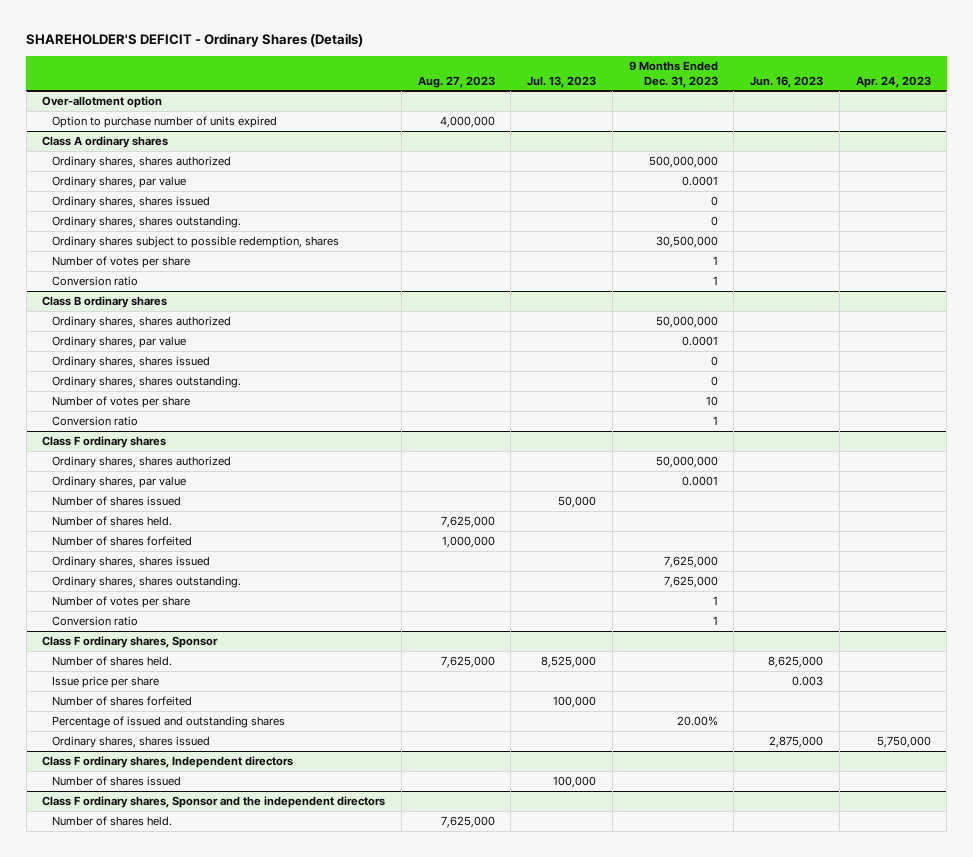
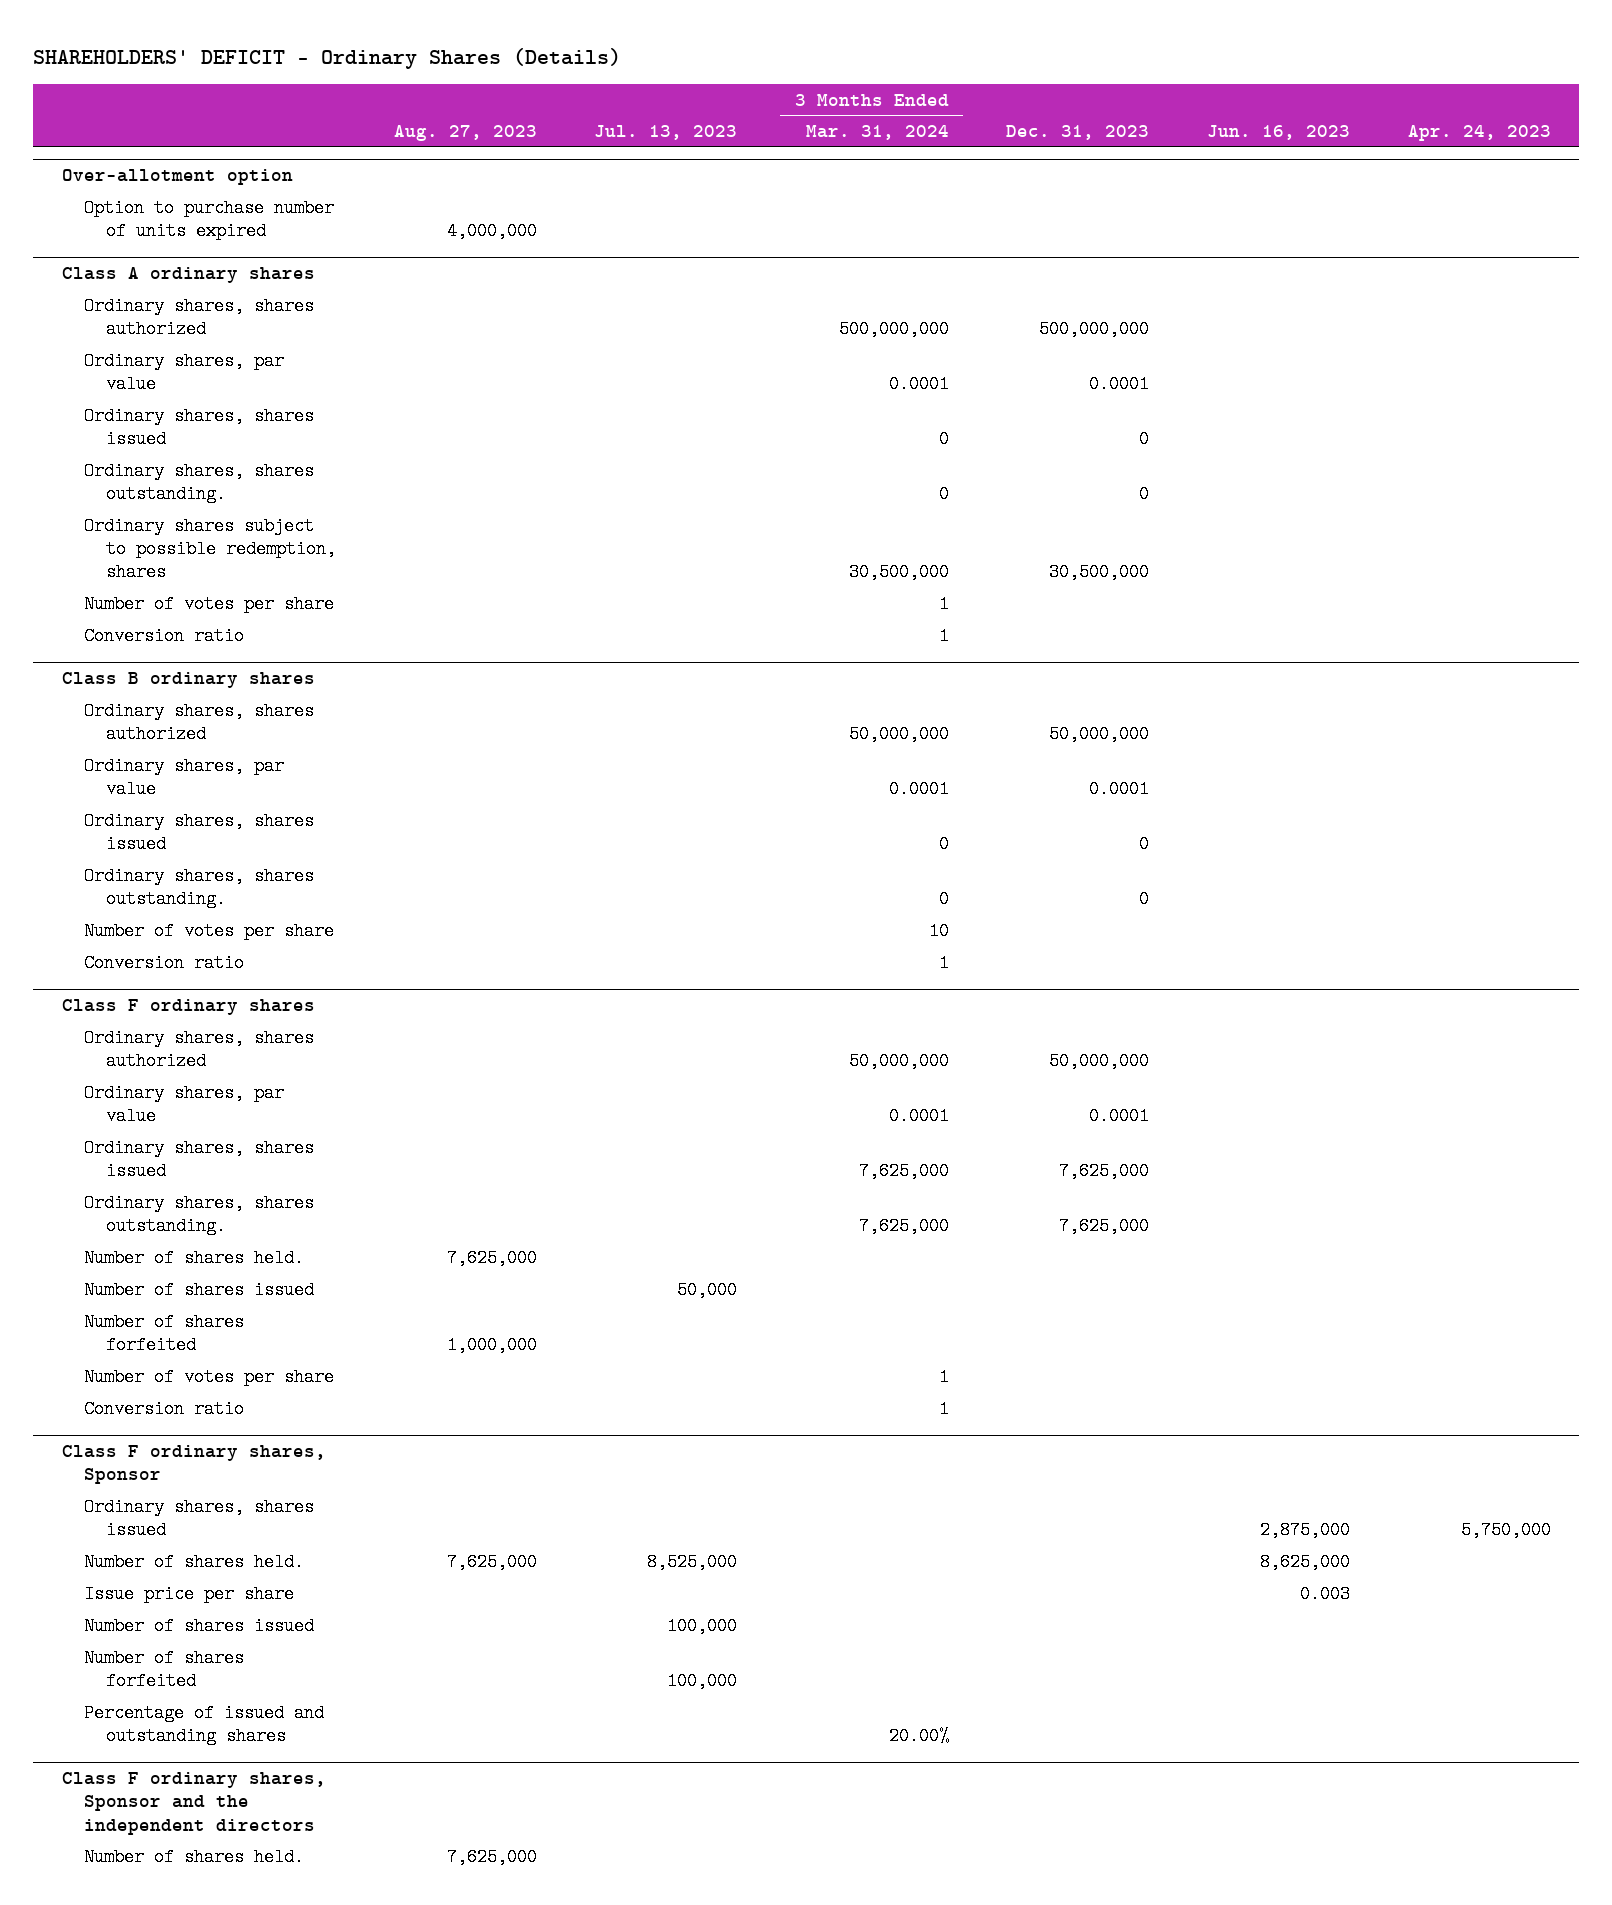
- SHAREHOLDER'S DEFICIT - Ordinary Shares (Details)
+ SHAREHOLDERS' DEFICIT - Ordinary Shares (Details)
- | Aug. 27, 2023 | Jul. 13, 2023 | 9 Months Ended Dec. 31, 2023 | Jun. 16, 2023 | Apr. 24, 2023
+ | Aug. 27, 2023 | Jul. 13, 2023 | 3 Months Ended Mar. 31, 2024 | Dec. 31, 2023 | Jun. 16, 2023 | Apr. 24, 2023
@ Class F ordinary shares
moved down: Number of shares held. | 7,625,000 | | | | |
moved down: Number of shares issued | | 50,000 | | | |
moved down: Number of shares forfeited | 1,000,000 | | | | |
@ Class F ordinary shares, Sponsor
moved up: Ordinary shares, shares issued | | | | | 2,875,000 | 5,750,000
+ Number of shares issued | | 100,000 | | | |
- Class F ordinary shares, Independent directors
- Number of shares issued | | 100,000 | | |

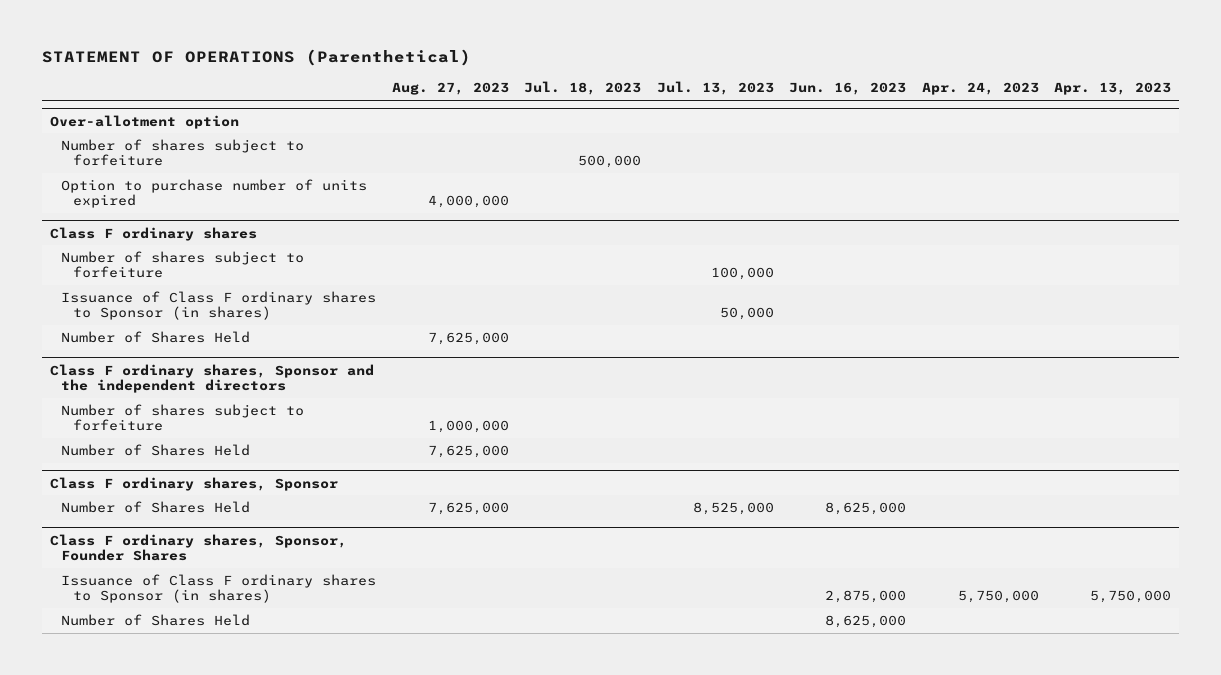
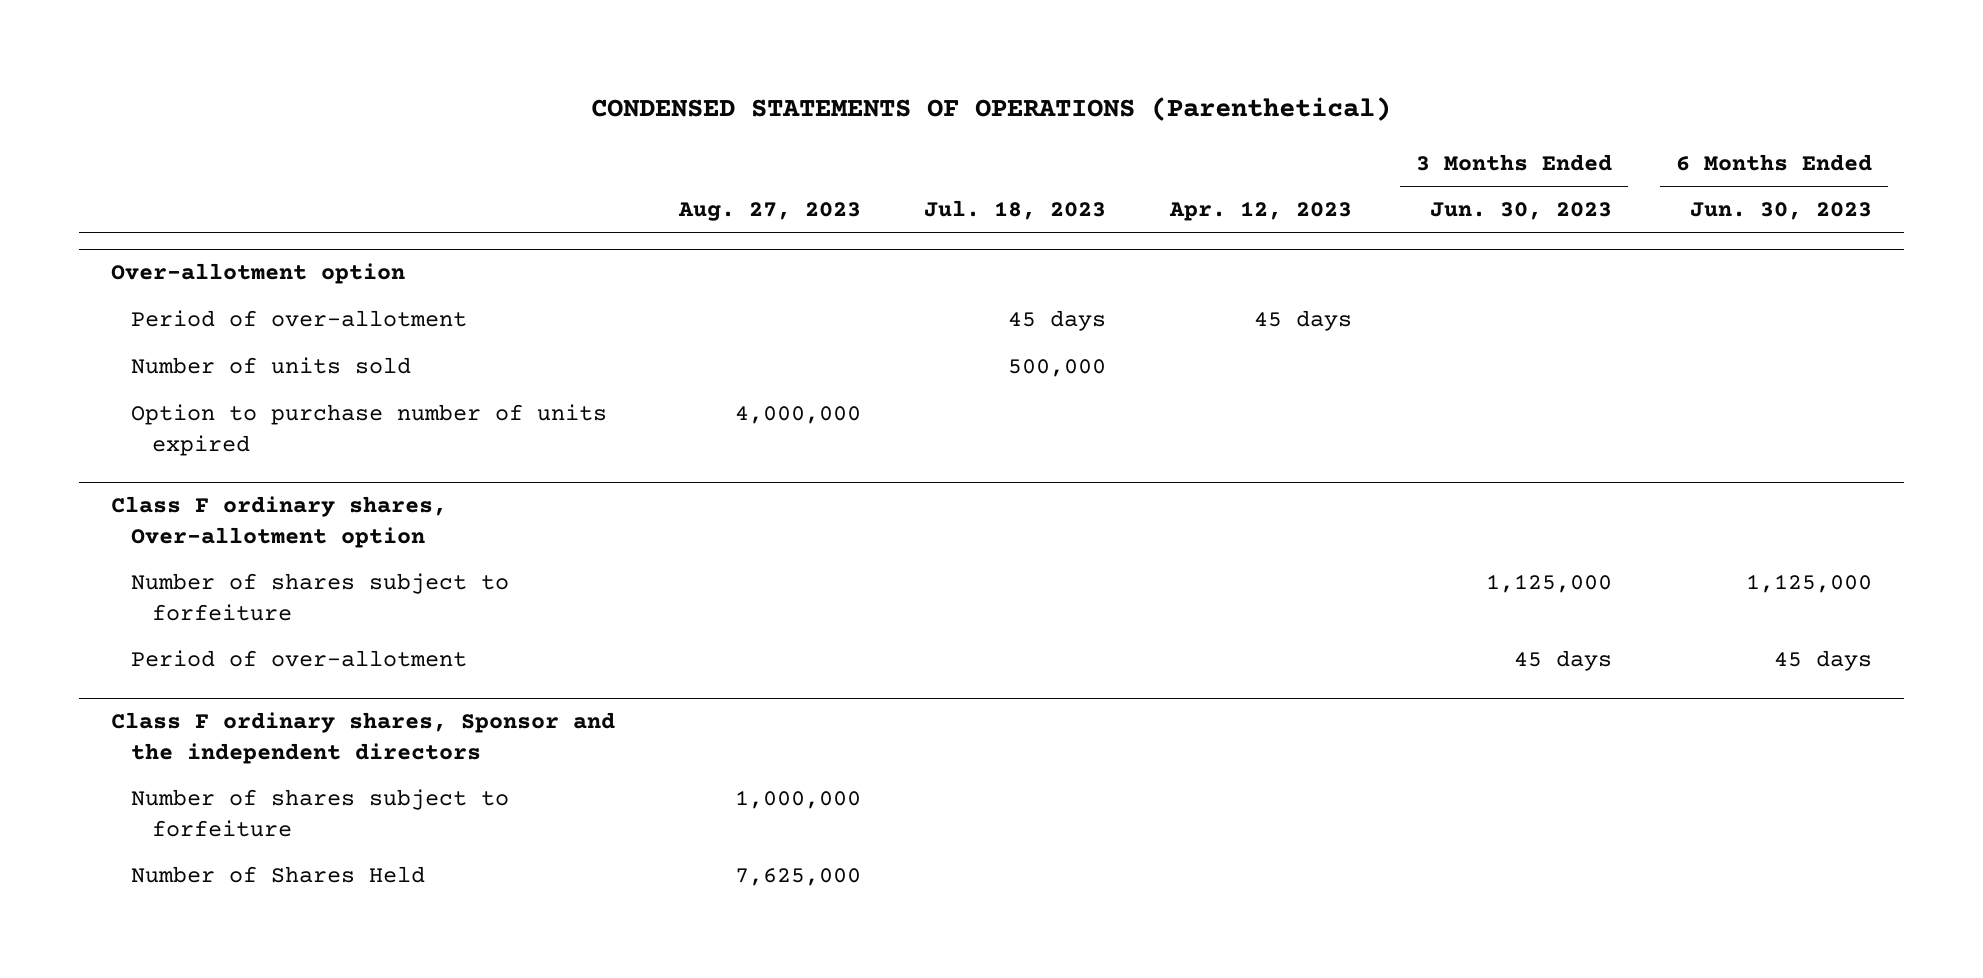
- STATEMENT OF OPERATIONS (Parenthetical)
+ CONDENSED STATEMENTS OF OPERATIONS (Parenthetical)
- | Aug. 27, 2023 | Jul. 18, 2023 | Jul. 13, 2023 | Jun. 16, 2023 | Apr. 24, 2023 | Apr. 13, 2023
+ | Aug. 27, 2023 | Jul. 18, 2023 | Apr. 12, 2023 | 3 Months Ended Jun. 30, 2023 | 6 Months Ended Jun. 30, 2023
@ Over-allotment option
- Number of shares subject to forfeiture | | 500,000 | | | |
+ Period of over-allotment | | 45 days | 45 days | |
+ Number of units sold | | 500,000 | | |
- Class F ordinary shares
+ Class F ordinary shares, Over-allotment option
- Issuance of Class F ordinary shares to Sponsor (in shares) | | | 50,000 | | |
- Number of Shares Held | 7,625,000 | | | | |
+ Period of over-allotment | | | | 45 days | 45 days
- Class F ordinary shares, Sponsor
- Number of Shares Held | 7,625,000 | | 8,525,000 | 8,625,000 | |
- Class F ordinary shares, Sponsor, Founder Shares
- Issuance of Class F ordinary shares to Sponsor (in shares) | | | | 2,875,000 | 5,750,000 | 5,750,000
- Number of Shares Held | | | | 8,625,000 | |

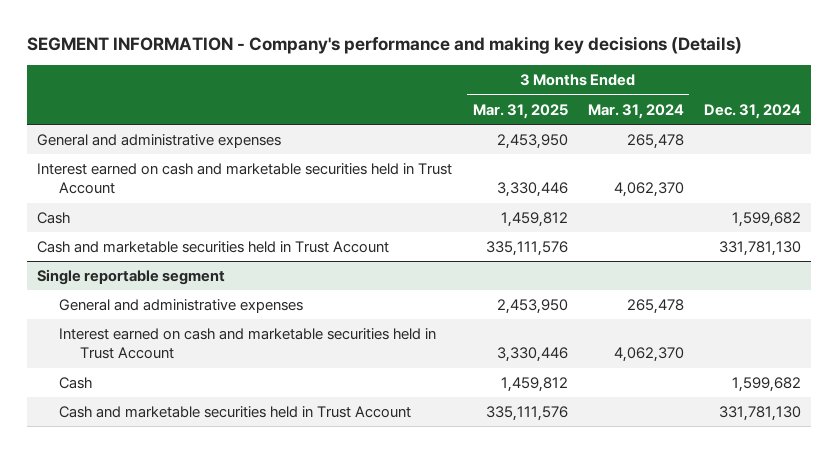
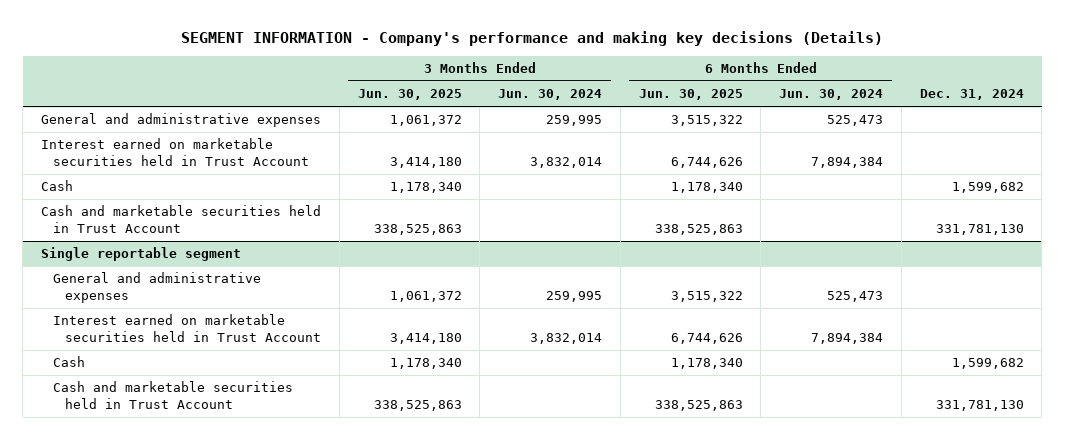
- | 3 Months Ended Mar. 31, 2025 | 3 Months Ended Mar. 31, 2024 | Dec. 31, 2024
+ | 3 Months Ended Jun. 30, 2025 | 3 Months Ended Jun. 30, 2024 | 6 Months Ended Jun. 30, 2025 | 6 Months Ended Jun. 30, 2024 | Dec. 31, 2024
- Interest earned on cash and marketable securities held in Trust Account | 3,330,446 | 4,062,370 |
+ Interest earned on marketable securities held in Trust Account | 3,414,180 | 3,832,014 | 6,744,626 | 7,894,384 |
@ Single reportable segment
- Interest earned on cash and marketable securities held in Trust Account | 3,330,446 | 4,062,370 |
+ Interest earned on marketable securities held in Trust Account | 3,414,180 | 3,832,014 | 6,744,626 | 7,894,384 |

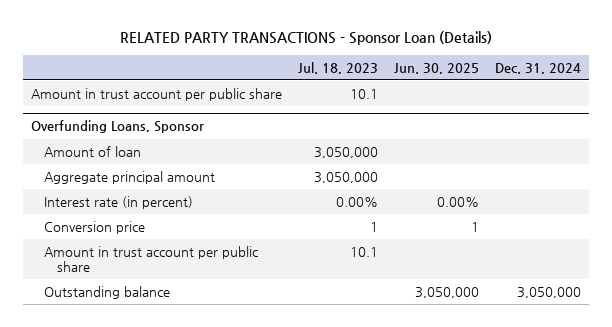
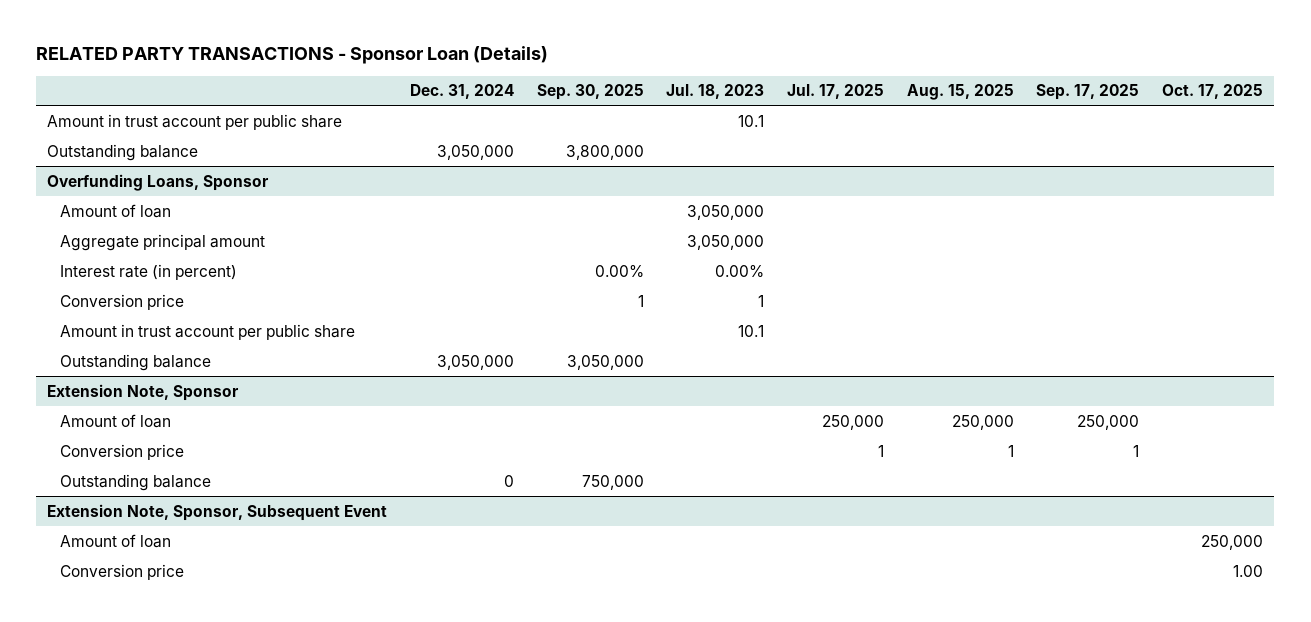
- | Jul. 18, 2023 | Jun. 30, 2025 | Dec. 31, 2024
+ | Dec. 31, 2024 | Sep. 30, 2025 | Jul. 18, 2023 | Jul. 17, 2025 | Aug. 15, 2025 | Sep. 17, 2025 | Oct. 17, 2025
+ Outstanding balance | 3,050,000 | 3,800,000 | | | | |
+ Extension Note, Sponsor
+ Amount of loan | | | | 250,000 | 250,000 | 250,000 |
+ Conversion price | | | | 1 | 1 | 1 |
+ Outstanding balance | 0 | 750,000 | | | | |
+ Extension Note, Sponsor, Subsequent Event
+ Amount of loan | | | | | | | 250,000
+ Conversion price | | | | | | | 1.00

